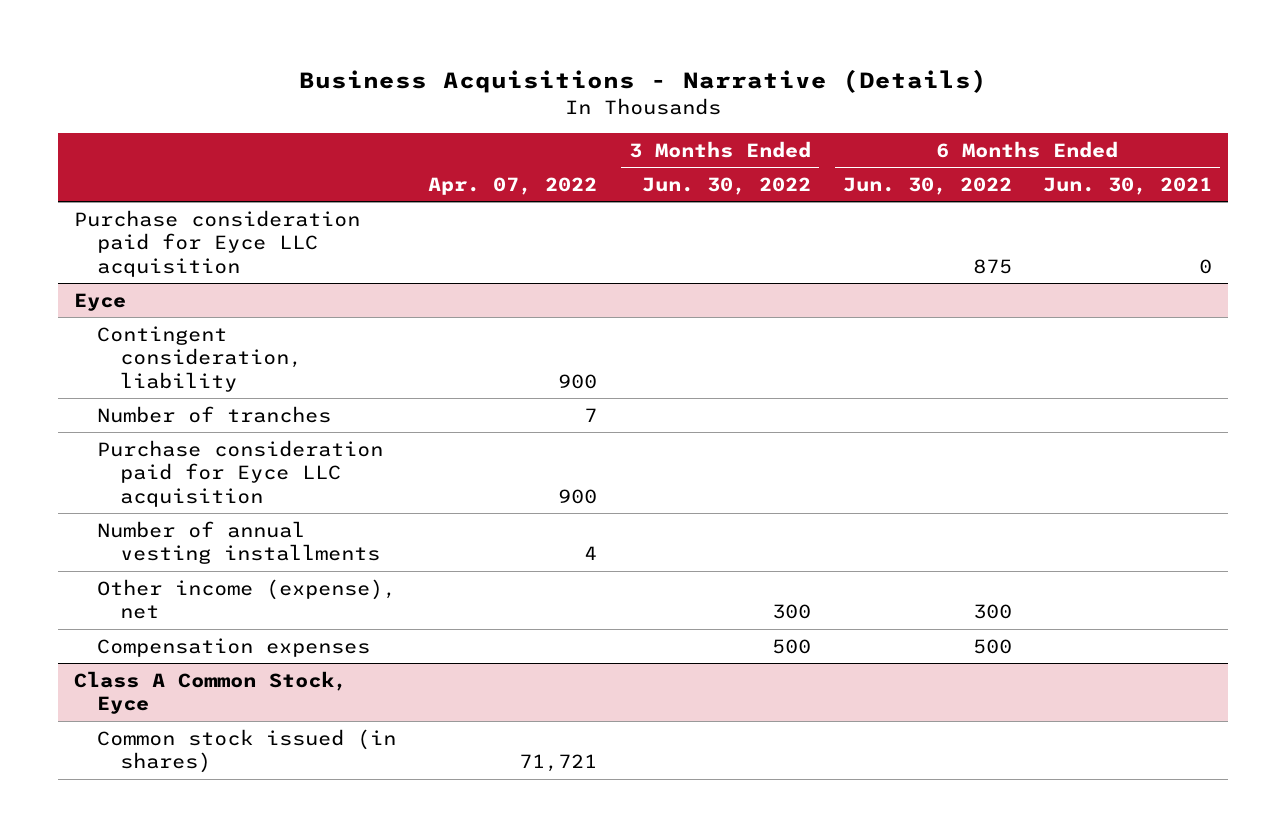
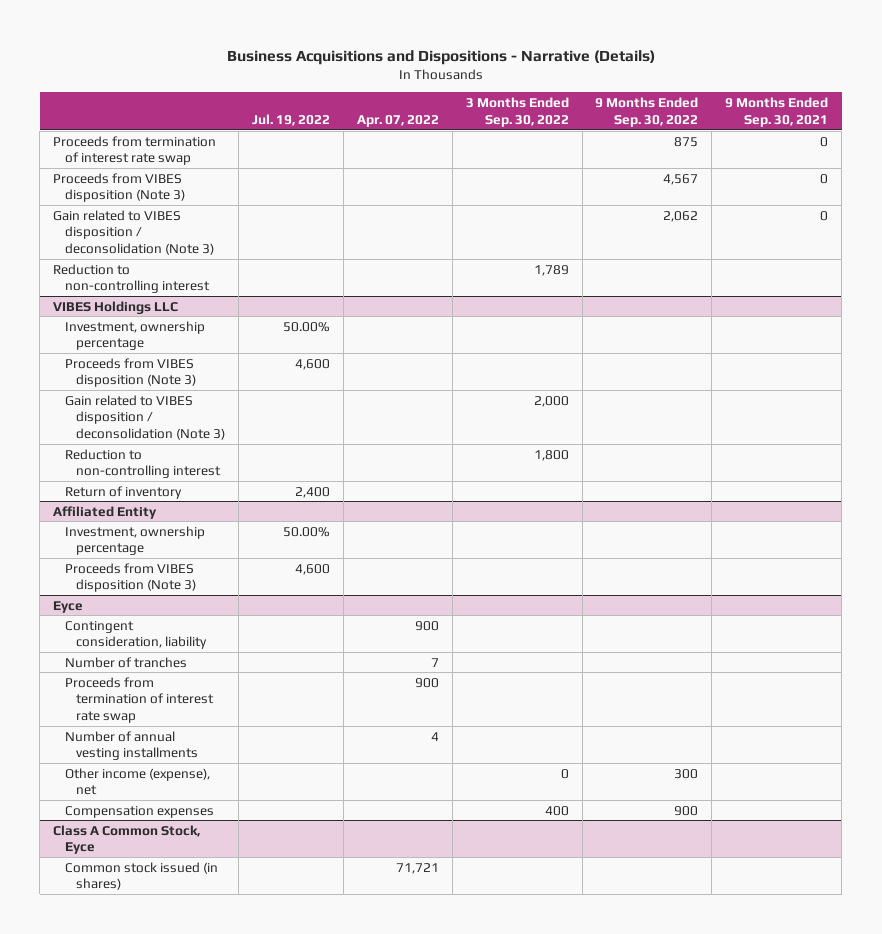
- Business Acquisitions - Narrative (Details)
+ Business Acquisitions and Dispositions - Narrative (Details)
- | Apr. 07, 2022 | 3 Months Ended Jun. 30, 2022 | 6 Months Ended Jun. 30, 2022 | 6 Months Ended Jun. 30, 2021
+ | Jul. 19, 2022 | Apr. 07, 2022 | 3 Months Ended Sep. 30, 2022 | 9 Months Ended Sep. 30, 2022 | 9 Months Ended Sep. 30, 2021
- Purchase consideration paid for Eyce LLC acquisition | | | 875 | 0
+ Proceeds from termination of interest rate swap | | | | 875 | 0
+ Proceeds from VIBES disposition (Note 3) | | | | 4,567 | 0
+ Gain related to VIBES disposition / deconsolidation (Note 3) | | | | 2,062 | 0
+ Reduction to non-controlling interest | | | 1,789 | |
+ VIBES Holdings LLC
+ Investment, ownership percentage | 50.00% | | | |
+ Proceeds from VIBES disposition (Note 3) | 4,600 | | | |
+ Gain related to VIBES disposition / deconsolidation (Note 3) | | | 2,000 | |
+ Reduction to non-controlling interest | | | 1,800 | |
+ Return of inventory | 2,400 | | | |
+ Affiliated Entity
+ Investment, ownership percentage | 50.00% | | | |
+ Proceeds from VIBES disposition (Note 3) | 4,600 | | | |
@ Eyce
- Purchase consideration paid for Eyce LLC acquisition | 900 | | |
+ Proceeds from termination of interest rate swap | | 900 | | |

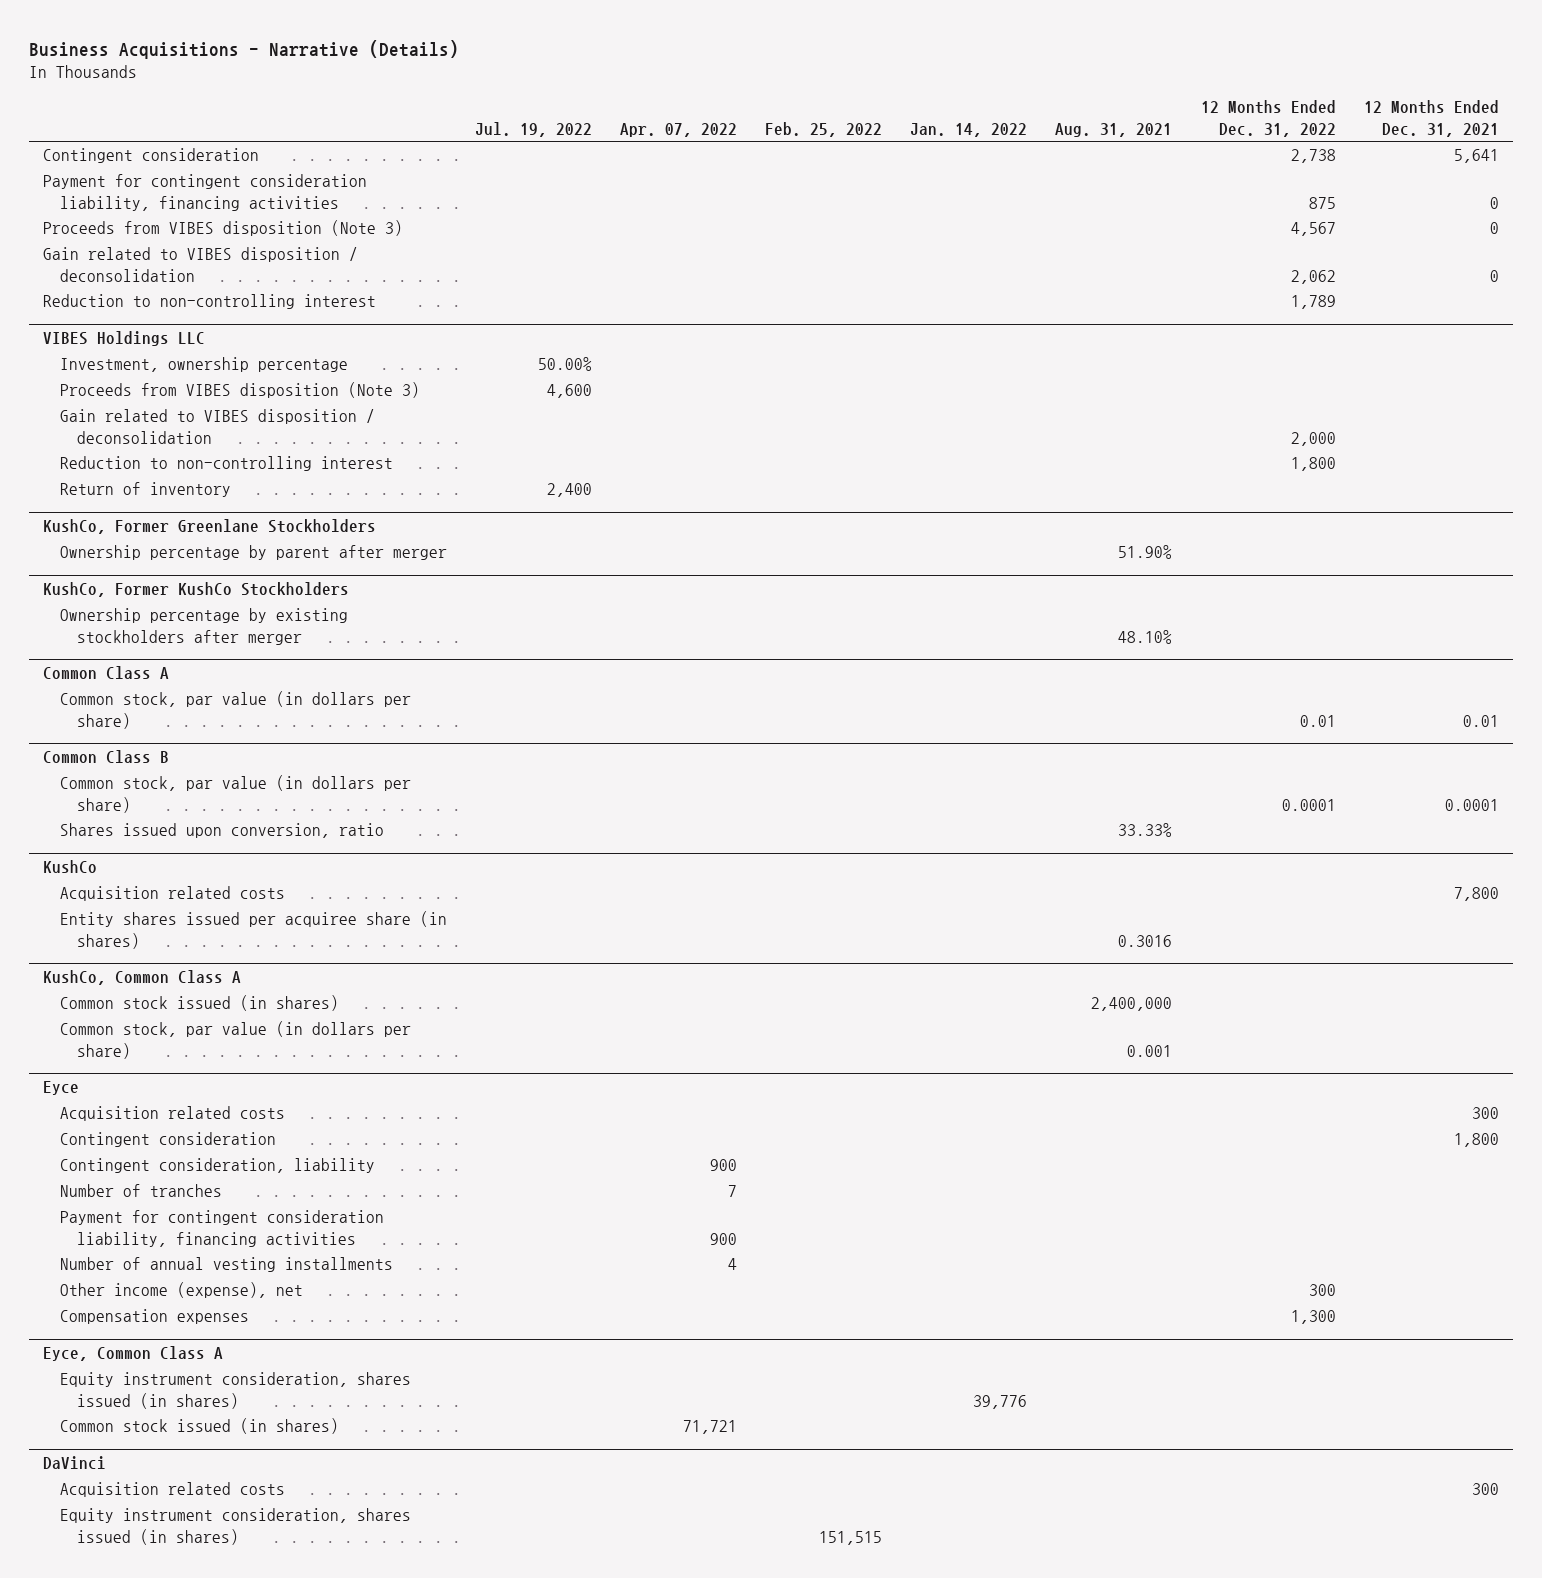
- Business Acquisitions and Dispositions - Narrative (Details)
+ Business Acquisitions - Narrative (Details)
- | Jul. 19, 2022 | Apr. 07, 2022 | 3 Months Ended Sep. 30, 2022 | 9 Months Ended Sep. 30, 2022 | 9 Months Ended Sep. 30, 2021
+ | Jul. 19, 2022 | Apr. 07, 2022 | Feb. 25, 2022 | Jan. 14, 2022 | Aug. 31, 2021 | 12 Months Ended Dec. 31, 2022 | 12 Months Ended Dec. 31, 2021
- Proceeds from termination of interest rate swap | | | | 875 | 0
+ Contingent consideration | | | | | | 2,738 | 5,641
+ Payment for contingent consideration liability, financing activities | | | | | | 875 | 0
- Gain related to VIBES disposition / deconsolidation (Note 3) | | | | 2,062 | 0
+ Gain related to VIBES disposition / deconsolidation | | | | | | 2,062 | 0
@ VIBES Holdings LLC
- Gain related to VIBES disposition / deconsolidation (Note 3) | | | 2,000 | |
+ Gain related to VIBES disposition / deconsolidation | | | | | | 2,000 |
- Affiliated Entity
- Investment, ownership percentage | 50.00% | | | |
- Proceeds from VIBES disposition (Note 3) | 4,600 | | | |
+ KushCo, Former Greenlane Stockholders
+ Ownership percentage by parent after merger | | | | | 51.90% | |
+ KushCo, Former KushCo Stockholders
+ Ownership percentage by existing stockholders after merger | | | | | 48.10% | |
+ Common Class A
+ Common stock, par value (in dollars per share) | | | | | | 0.01 | 0.01
+ Common Class B
+ Common stock, par value (in dollars per share) | | | | | | 0.0001 | 0.0001
+ Shares issued upon conversion, ratio | | | | | 33.33% | |
+ KushCo
+ Acquisition related costs | | | | | | | 7,800
+ Entity shares issued per acquiree share (in shares) | | | | | 0.3016 | |
+ KushCo, Common Class A
+ Common stock issued (in shares) | | | | | 2,400,000 | |
+ Common stock, par value (in dollars per share) | | | | | 0.001 | |
@ Eyce
+ Acquisition related costs | | | | | | | 300
+ Contingent consideration | | | | | | | 1,800
- Proceeds from termination of interest rate swap | | 900 | | |
+ Payment for contingent consideration liability, financing activities | | 900 | | | | |
- Class A Common Stock, Eyce
+ Eyce, Common Class A
+ Equity instrument consideration, shares issued (in shares) | | | | 39,776 | | |
+ DaVinci
+ Acquisition related costs | | | | | | | 300
+ Equity instrument consideration, shares issued (in shares) | | | 151,515 | | | |

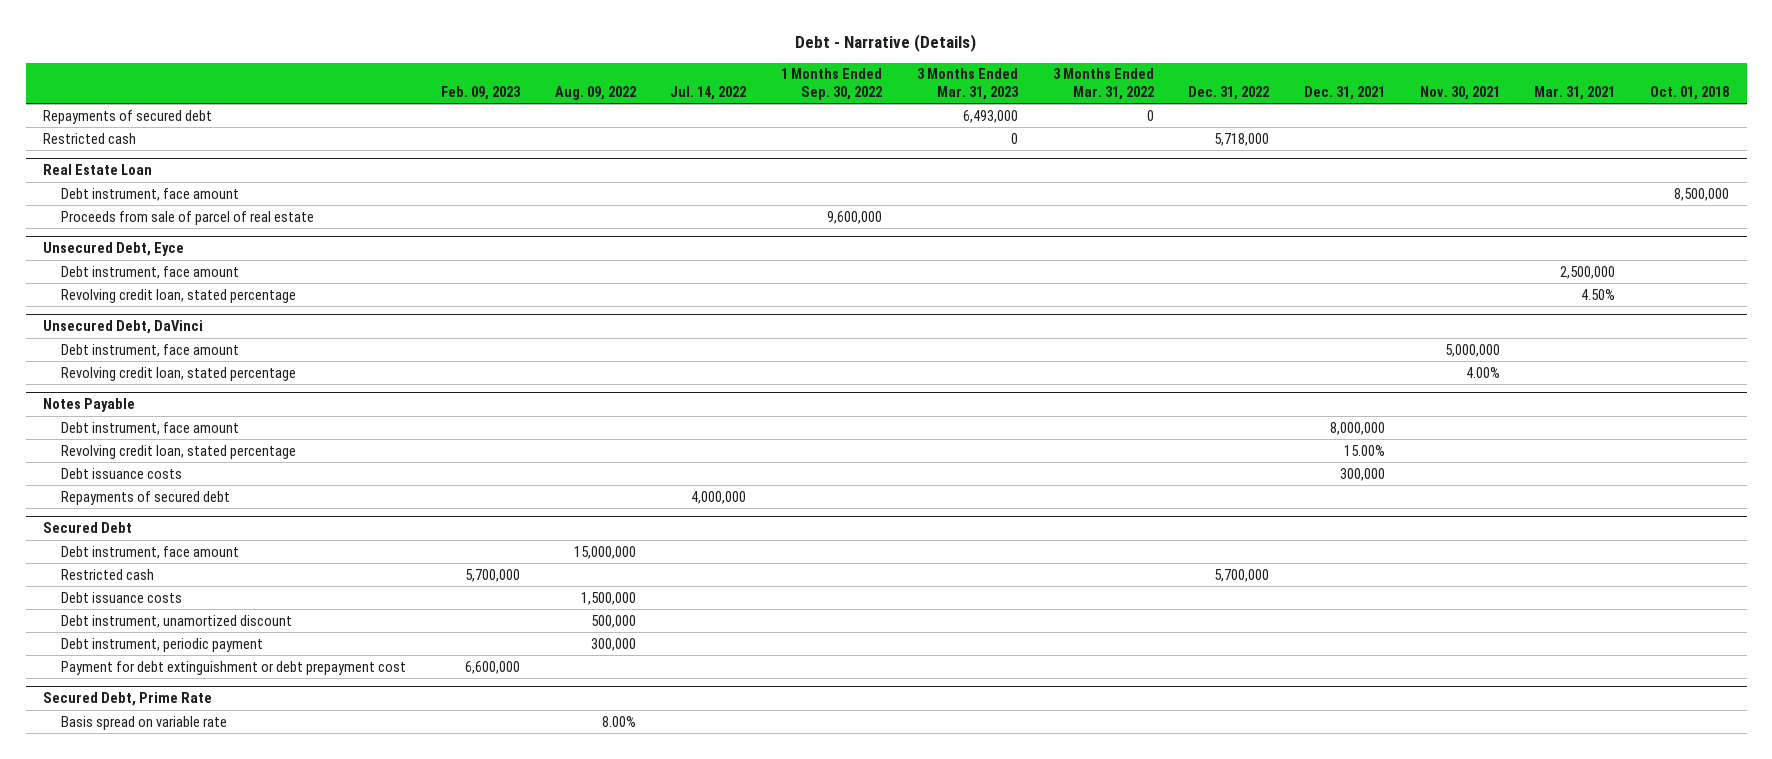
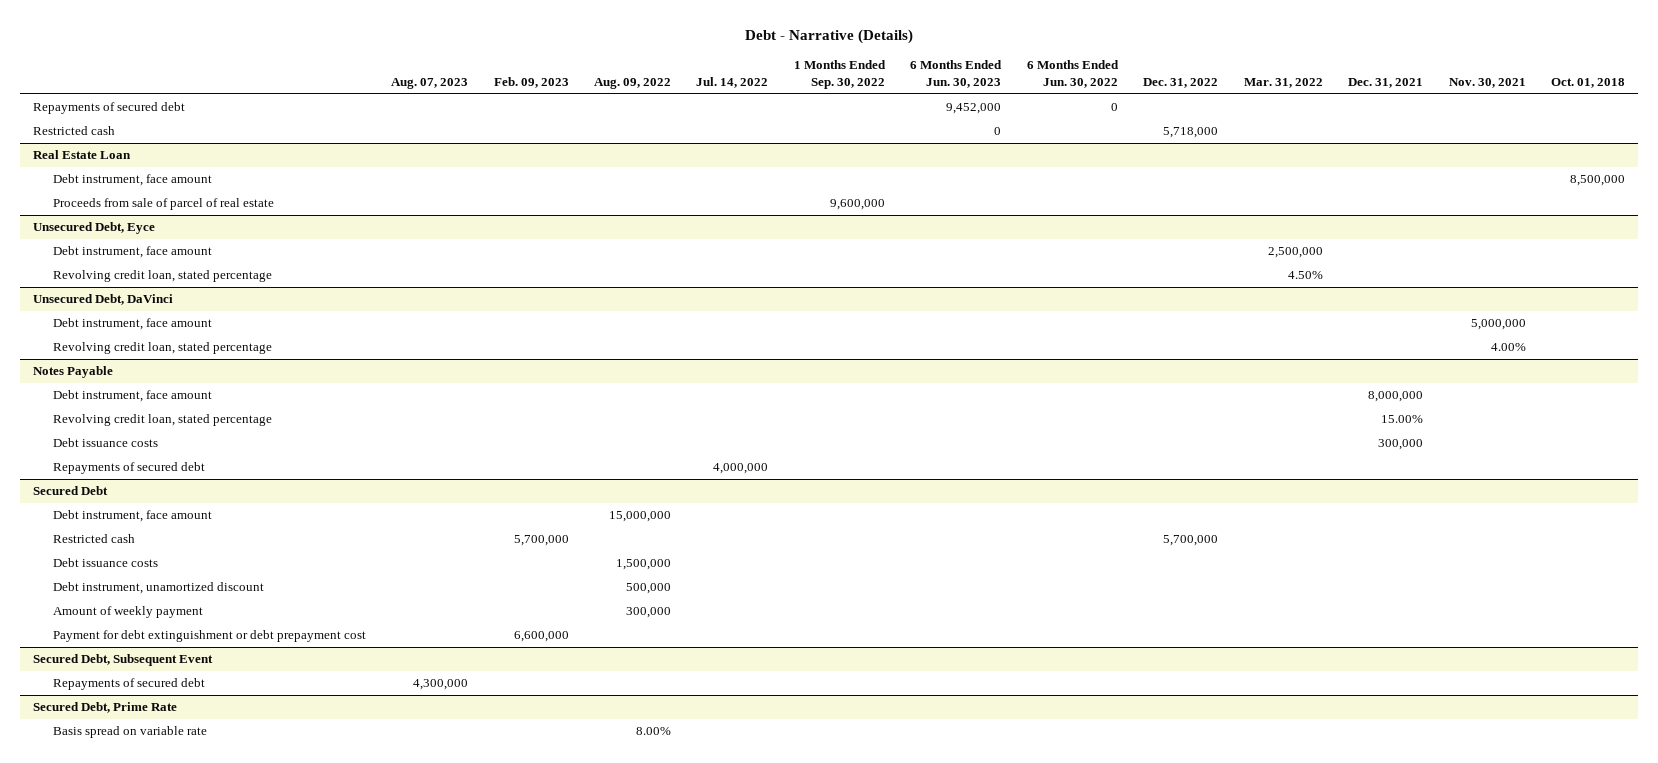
- | Feb. 09, 2023 | Aug. 09, 2022 | Jul. 14, 2022 | 1 Months Ended Sep. 30, 2022 | 3 Months Ended Mar. 31, 2023 | 3 Months Ended Mar. 31, 2022 | Dec. 31, 2022 | Dec. 31, 2021 | Nov. 30, 2021 | Mar. 31, 2021 | Oct. 01, 2018
+ | Aug. 07, 2023 | Feb. 09, 2023 | Aug. 09, 2022 | Jul. 14, 2022 | 1 Months Ended Sep. 30, 2022 | 6 Months Ended Jun. 30, 2023 | 6 Months Ended Jun. 30, 2022 | Dec. 31, 2022 | Mar. 31, 2022 | Dec. 31, 2021 | Nov. 30, 2021 | Oct. 01, 2018
@ Secured Debt
- Debt instrument, periodic payment | | 300,000 | | | | | | | | |
+ Amount of weekly payment | | | 300,000 | | | | | | | | |
+ Secured Debt, Subsequent Event
+ Repayments of secured debt | 4,300,000 | | | | | | | | | | |

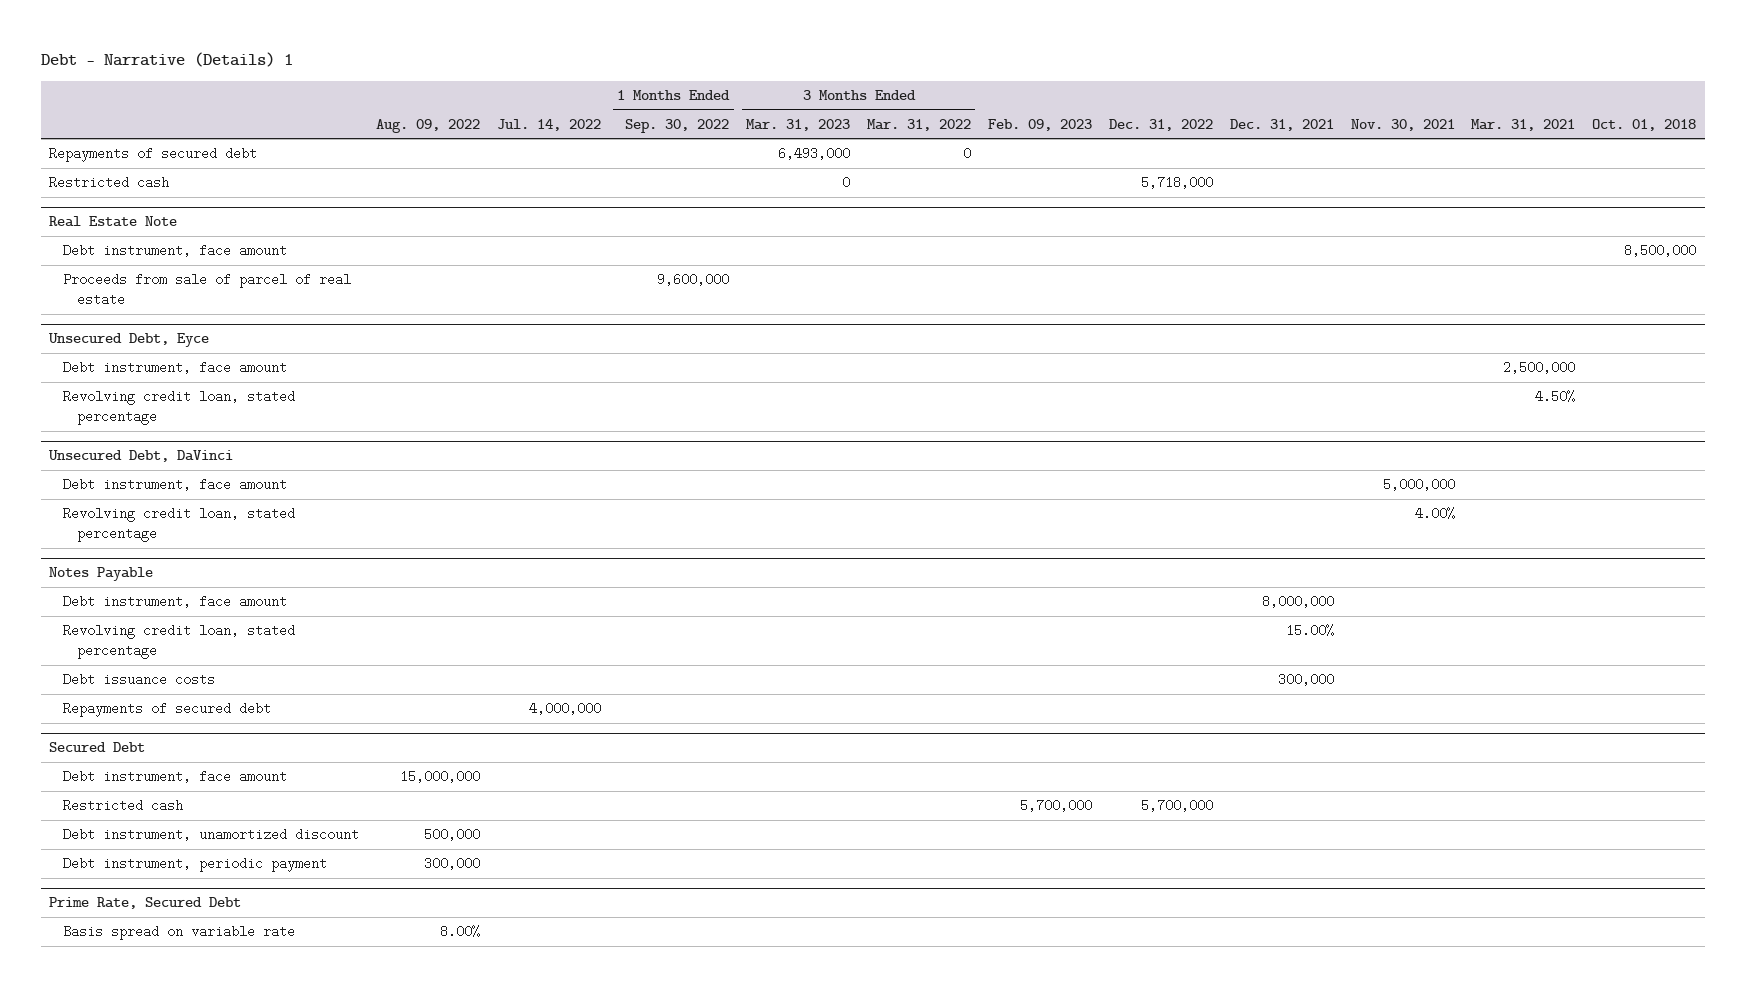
- Debt - Narrative (Details)
+ Debt - Narrative (Details) 1
- | Aug. 07, 2023 | Feb. 09, 2023 | Aug. 09, 2022 | Jul. 14, 2022 | 1 Months Ended Sep. 30, 2022 | 6 Months Ended Jun. 30, 2023 | 6 Months Ended Jun. 30, 2022 | Dec. 31, 2022 | Mar. 31, 2022 | Dec. 31, 2021 | Nov. 30, 2021 | Oct. 01, 2018
+ | Aug. 09, 2022 | Jul. 14, 2022 | 1 Months Ended Sep. 30, 2022 | 3 Months Ended Mar. 31, 2023 | 3 Months Ended Mar. 31, 2022 | Feb. 09, 2023 | Dec. 31, 2022 | Dec. 31, 2021 | Nov. 30, 2021 | Mar. 31, 2021 | Oct. 01, 2018
- Real Estate Loan
+ Real Estate Note
@ Secured Debt
- Debt issuance costs | | | 1,500,000 | | | | | | | | |
- Amount of weekly payment | | | 300,000 | | | | | | | | |
- Payment for debt extinguishment or debt prepayment cost | | 6,600,000 | | | | | | | | | |
- Secured Debt, Subsequent Event
- Repayments of secured debt | 4,300,000 | | | | | | | | | | |
- Secured Debt, Prime Rate
@ Secured Debt
+ Debt instrument, periodic payment | 300,000 | | | | | | | | | |
+ Prime Rate, Secured Debt

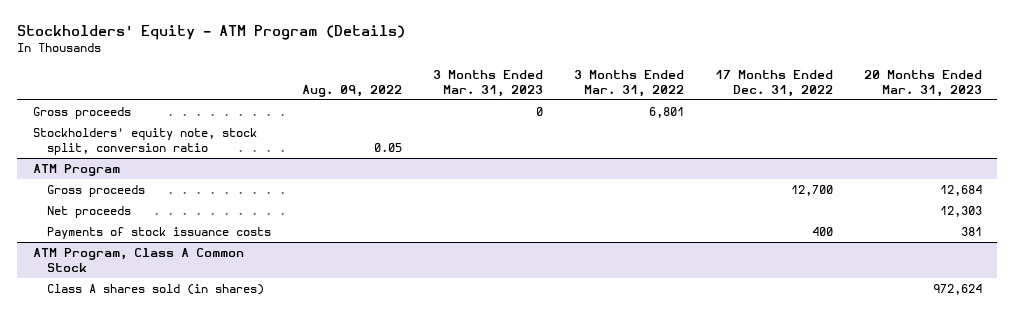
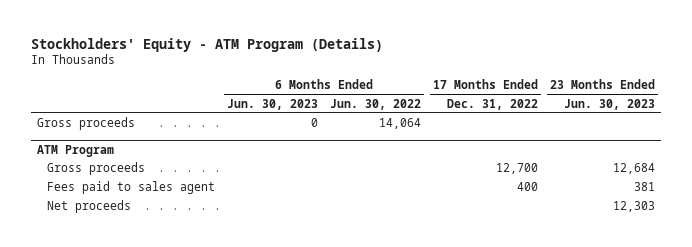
- | Aug. 09, 2022 | 3 Months Ended Mar. 31, 2023 | 3 Months Ended Mar. 31, 2022 | 17 Months Ended Dec. 31, 2022 | 20 Months Ended Mar. 31, 2023
+ | 6 Months Ended Jun. 30, 2023 | 6 Months Ended Jun. 30, 2022 | 17 Months Ended Dec. 31, 2022 | 23 Months Ended Jun. 30, 2023
- Stockholders' equity note, stock split, conversion ratio | 0.05 | | | |
@ ATM Program
+ Fees paid to sales agent | | | 400 | 381
- Payments of stock issuance costs | | | | 400 | 381
- ATM Program, Class A Common Stock
- Class A shares sold (in shares) | | | | | 972,624

